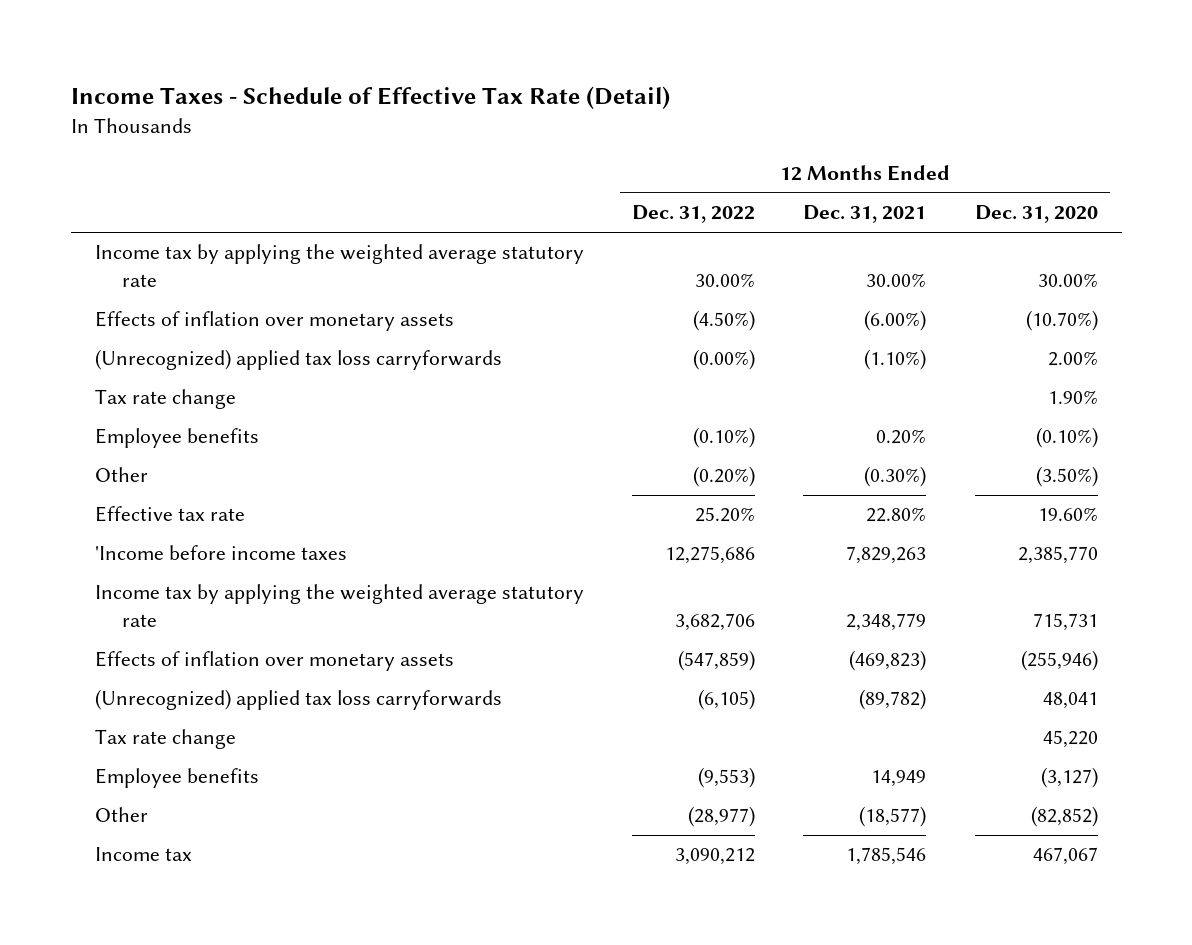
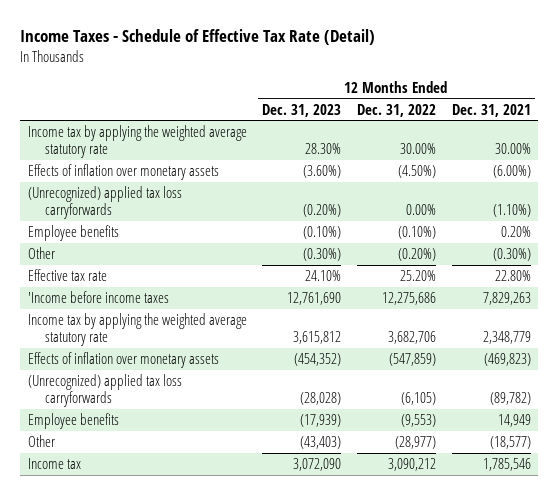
- | 12 Months Ended Dec. 31, 2022 | 12 Months Ended Dec. 31, 2021 | 12 Months Ended Dec. 31, 2020
+ | 12 Months Ended Dec. 31, 2023 | 12 Months Ended Dec. 31, 2022 | 12 Months Ended Dec. 31, 2021
- (Unrecognized) applied tax loss carryforwards | (0.00%) | (1.10%) | 2.00%
- Tax rate change | | | 1.90%
+ (Unrecognized) applied tax loss carryforwards | (0.20%) | 0.00% | (1.10%)
- Tax rate change | | | 45,220

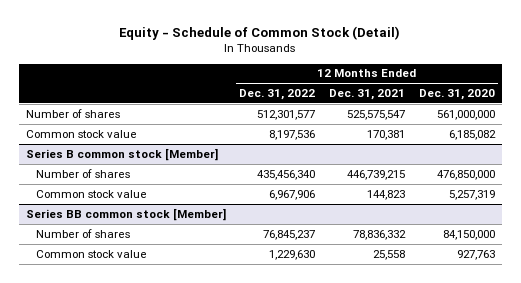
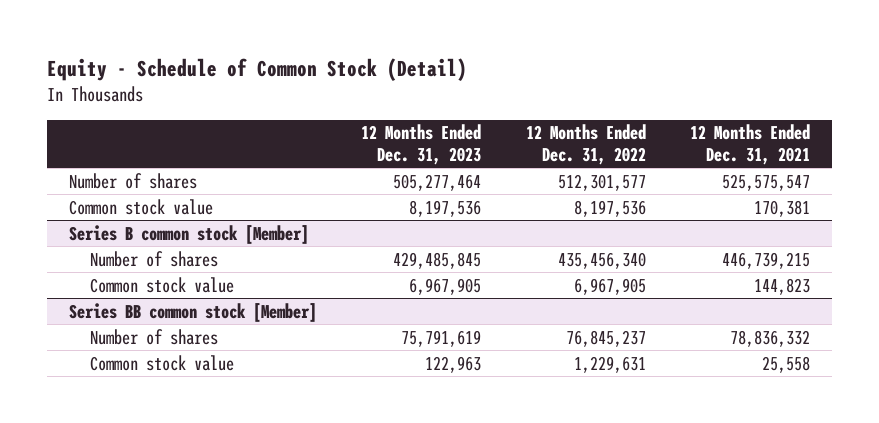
- | 12 Months Ended Dec. 31, 2022 | 12 Months Ended Dec. 31, 2021 | 12 Months Ended Dec. 31, 2020
+ | 12 Months Ended Dec. 31, 2023 | 12 Months Ended Dec. 31, 2022 | 12 Months Ended Dec. 31, 2021
@ Series B common stock [Member]
- Common stock value | 6,967,906 | 144,823 | 5,257,319
+ Common stock value | 6,967,905 | 6,967,905 | 144,823
@ Series BB common stock [Member]
- Common stock value | 1,229,630 | 25,558 | 927,763
+ Common stock value | 122,963 | 1,229,631 | 25,558

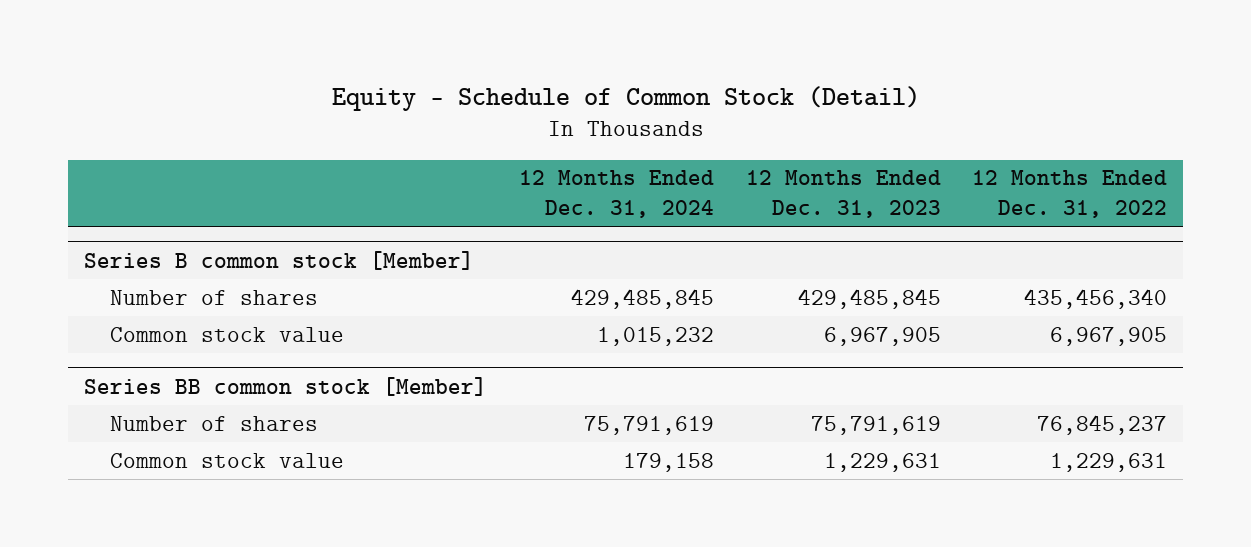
- | 12 Months Ended Dec. 31, 2023 | 12 Months Ended Dec. 31, 2022 | 12 Months Ended Dec. 31, 2021
+ | 12 Months Ended Dec. 31, 2024 | 12 Months Ended Dec. 31, 2023 | 12 Months Ended Dec. 31, 2022
- Number of shares | 505,277,464 | 512,301,577 | 525,575,547
- Common stock value | 8,197,536 | 8,197,536 | 170,381
@ Series BB common stock [Member]
- Common stock value | 122,963 | 1,229,631 | 25,558
+ Common stock value | 179,158 | 1,229,631 | 1,229,631

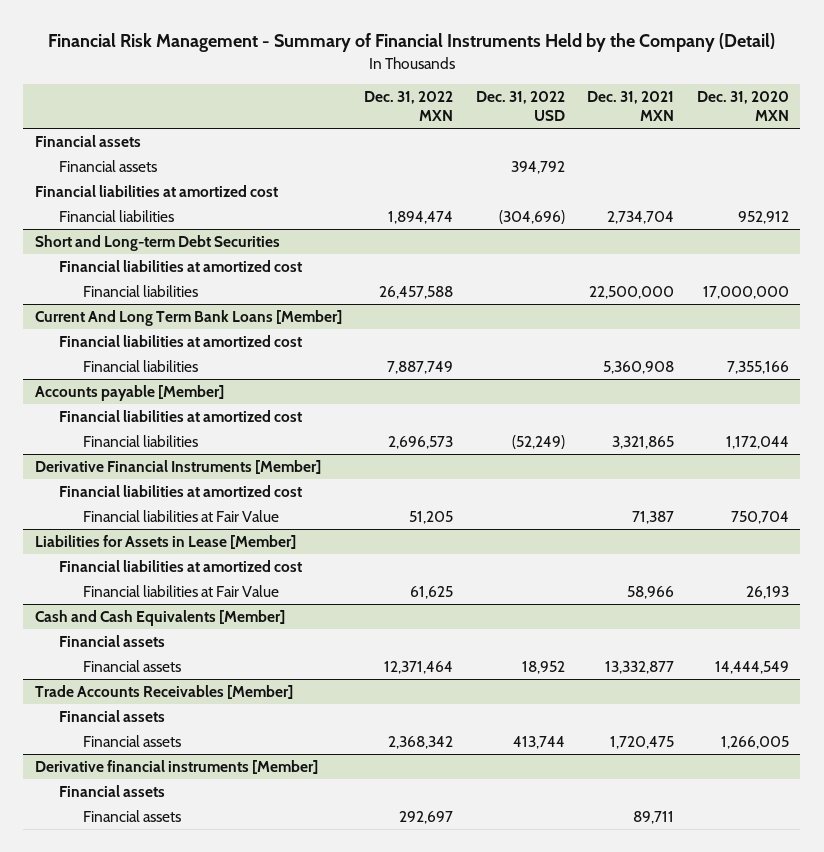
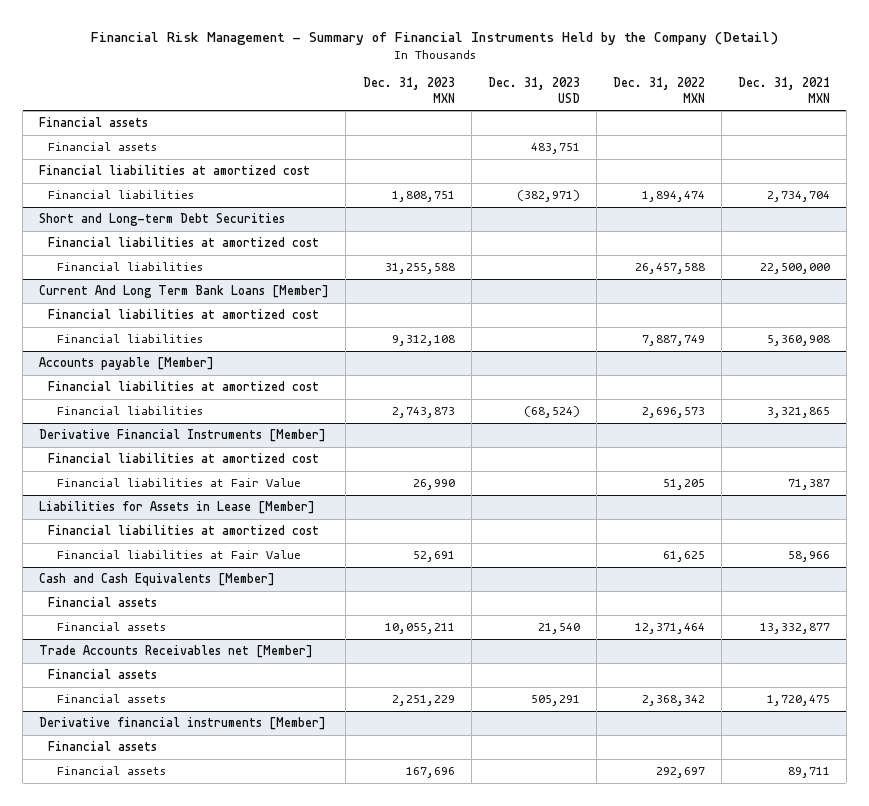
- | Dec. 31, 2022 MXN | Dec. 31, 2022 USD | Dec. 31, 2021 MXN | Dec. 31, 2020 MXN
+ | Dec. 31, 2023 MXN | Dec. 31, 2023 USD | Dec. 31, 2022 MXN | Dec. 31, 2021 MXN
- Trade Accounts Receivables [Member]
+ Trade Accounts Receivables net [Member]

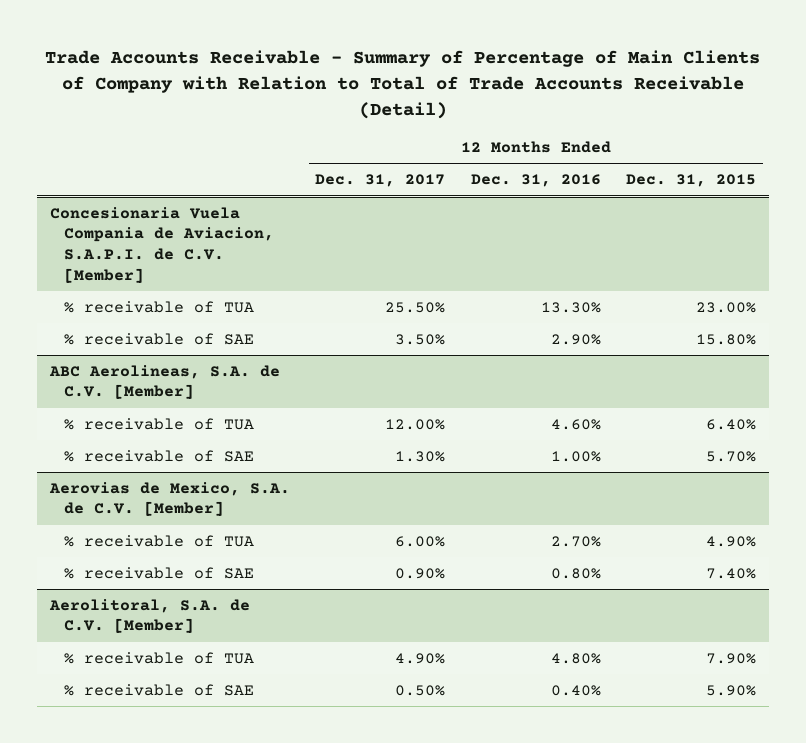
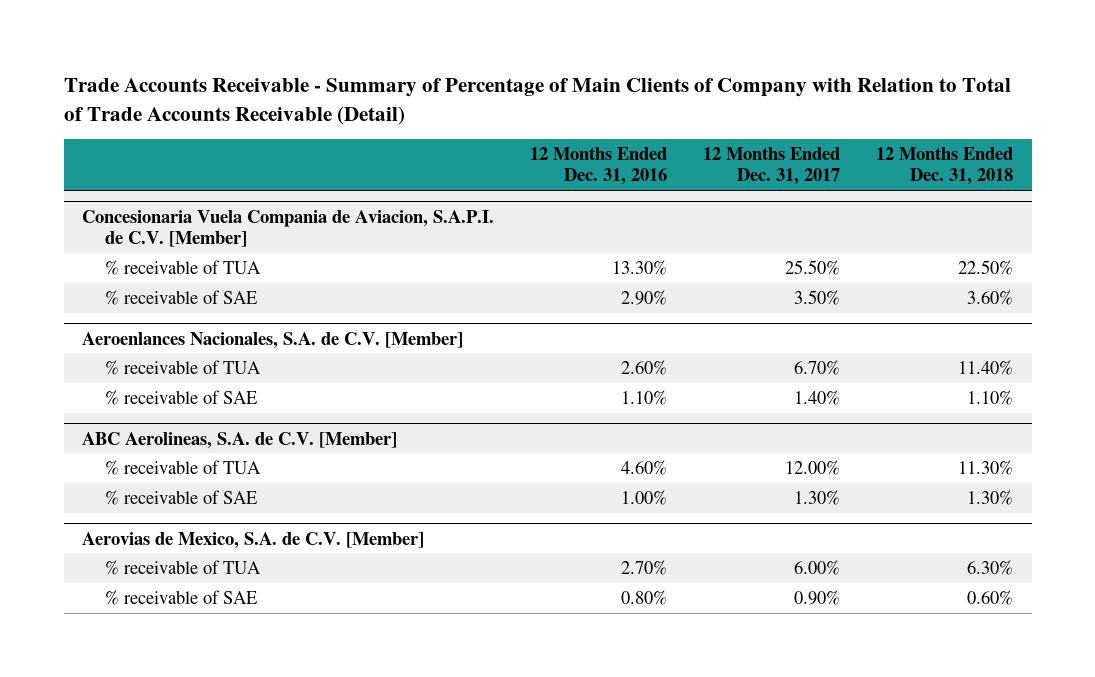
- | 12 Months Ended Dec. 31, 2017 | 12 Months Ended Dec. 31, 2016 | 12 Months Ended Dec. 31, 2015
+ | 12 Months Ended Dec. 31, 2016 | 12 Months Ended Dec. 31, 2017 | 12 Months Ended Dec. 31, 2018
+ Aeroenlances Nacionales, S.A. de C.V. [Member]
+ % receivable of TUA | 2.60% | 6.70% | 11.40%
+ % receivable of SAE | 1.10% | 1.40% | 1.10%
- Aerolitoral, S.A. de C.V. [Member]
- % receivable of TUA | 4.90% | 4.80% | 7.90%
- % receivable of SAE | 0.50% | 0.40% | 5.90%

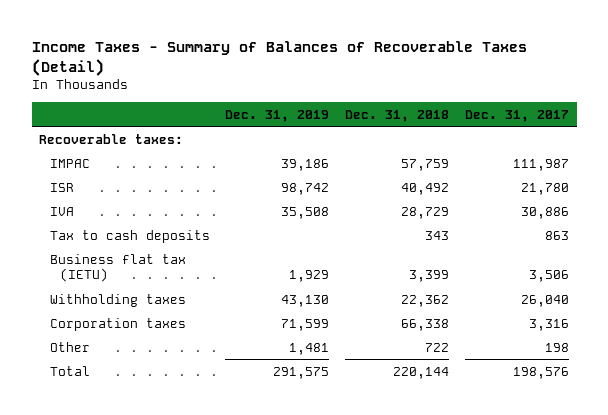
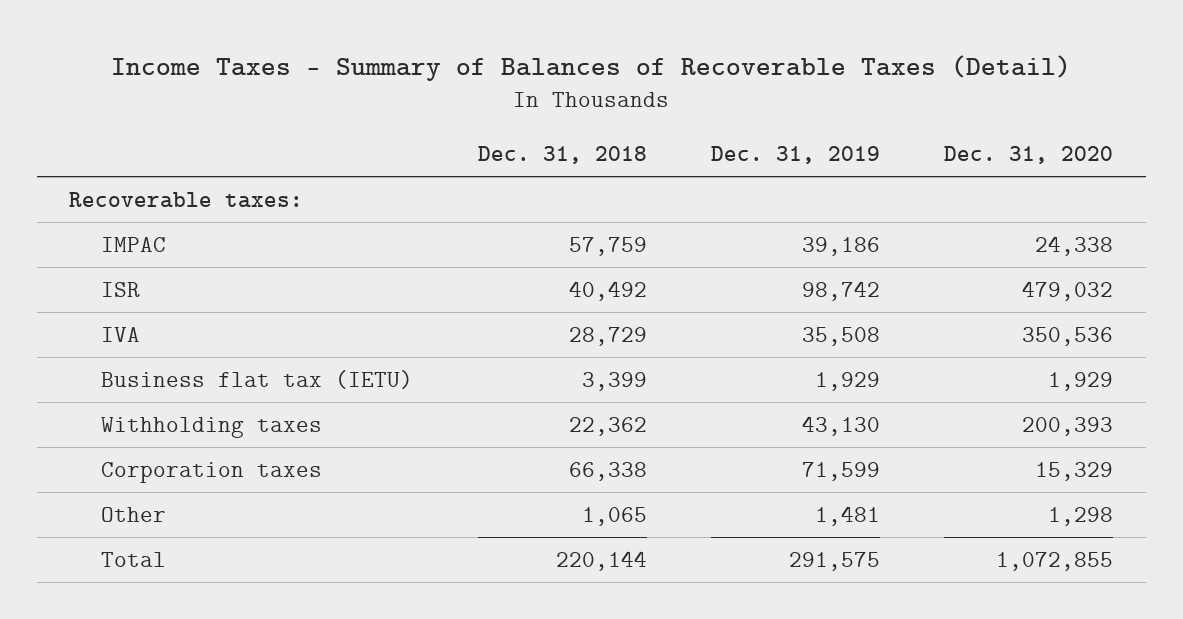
- | Dec. 31, 2019 | Dec. 31, 2018 | Dec. 31, 2017
+ | Dec. 31, 2018 | Dec. 31, 2019 | Dec. 31, 2020
- Tax to cash deposits | | 343 | 863
- Other | 1,481 | 722 | 198
+ Other | 1,065 | 1,481 | 1,298

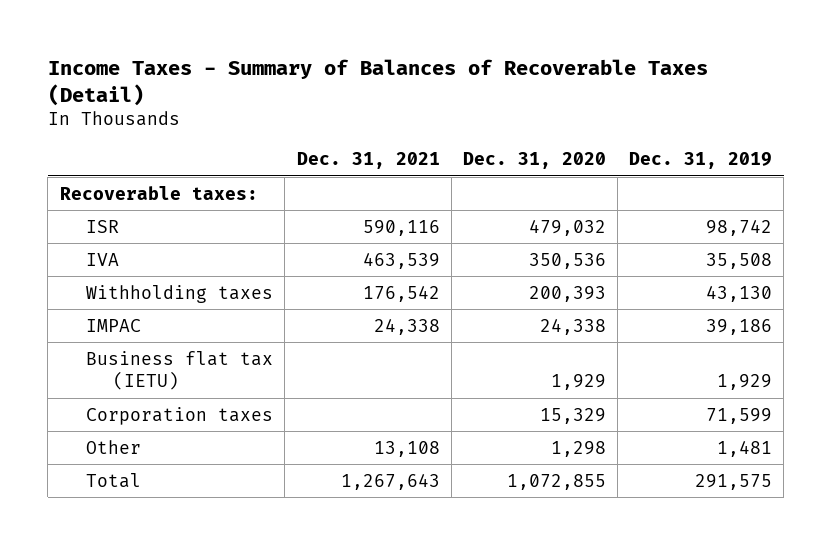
- | Dec. 31, 2018 | Dec. 31, 2019 | Dec. 31, 2020
+ | Dec. 31, 2021 | Dec. 31, 2020 | Dec. 31, 2019
moved down: IMPAC | 24,338 | 24,338 | 39,186
moved down: Business flat tax (IETU) | | 1,929 | 1,929

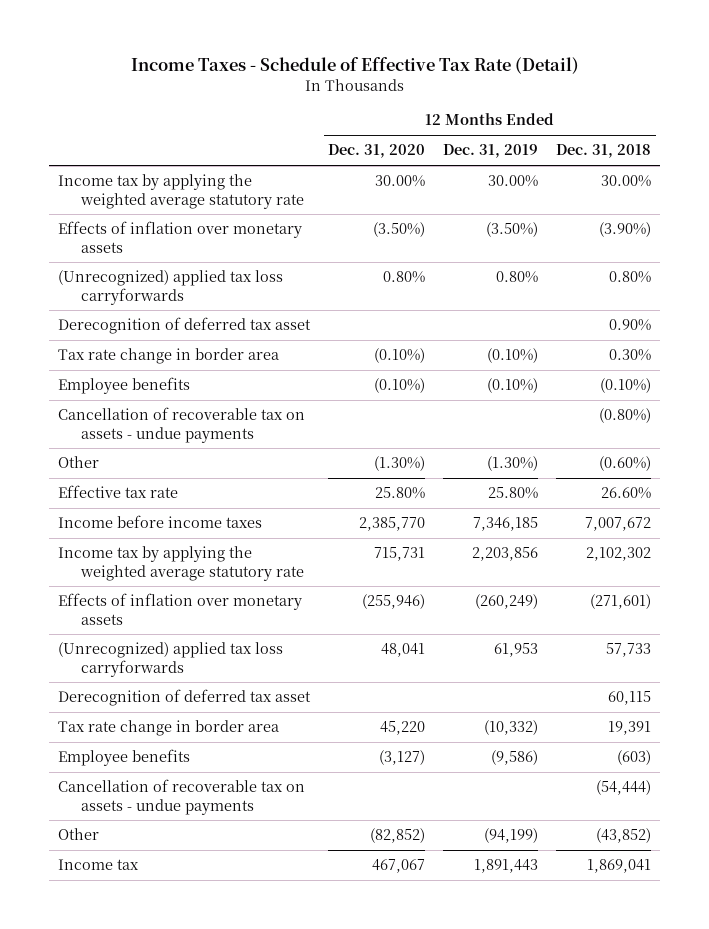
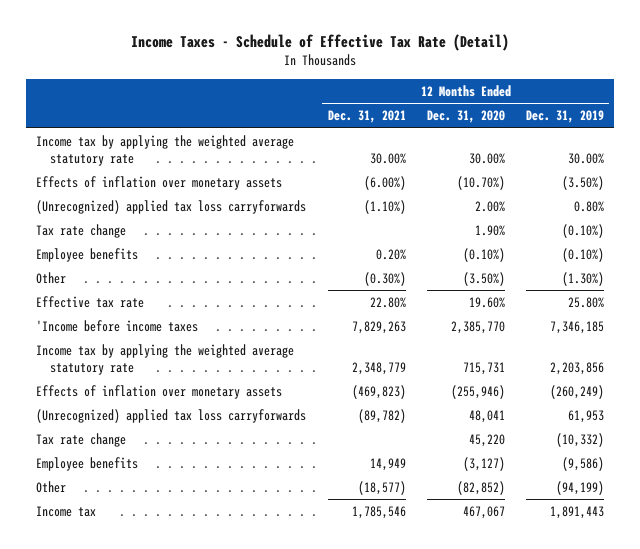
- | 12 Months Ended Dec. 31, 2020 | 12 Months Ended Dec. 31, 2019 | 12 Months Ended Dec. 31, 2018
+ | 12 Months Ended Dec. 31, 2021 | 12 Months Ended Dec. 31, 2020 | 12 Months Ended Dec. 31, 2019
- Effects of inflation over monetary assets | (3.50%) | (3.50%) | (3.90%)
- (Unrecognized) applied tax loss carryforwards | 0.80% | 0.80% | 0.80%
- Derecognition of deferred tax asset | | | 0.90%
- Tax rate change in border area | (0.10%) | (0.10%) | 0.30%
+ Effects of inflation over monetary assets | (6.00%) | (10.70%) | (3.50%)
+ (Unrecognized) applied tax loss carryforwards | (1.10%) | 2.00% | 0.80%
+ Tax rate change | | 1.90% | (0.10%)
- Cancellation of recoverable tax on assets - undue payments | | | (0.80%)
- Other | (1.30%) | (1.30%) | (0.60%)
- Effective tax rate | 25.80% | 25.80% | 26.60%
- Income before income taxes | 2,385,770 | 7,346,185 | 7,007,672
+ Other | (0.30%) | (3.50%) | (1.30%)
+ Effective tax rate | 22.80% | 19.60% | 25.80%
+ 'Income before income taxes | 7,829,263 | 2,385,770 | 7,346,185
- Derecognition of deferred tax asset | | | 60,115
- Tax rate change in border area | 45,220 | (10,332) | 19,391
+ Tax rate change | | 45,220 | (10,332)
- Cancellation of recoverable tax on assets - undue payments | | | (54,444)

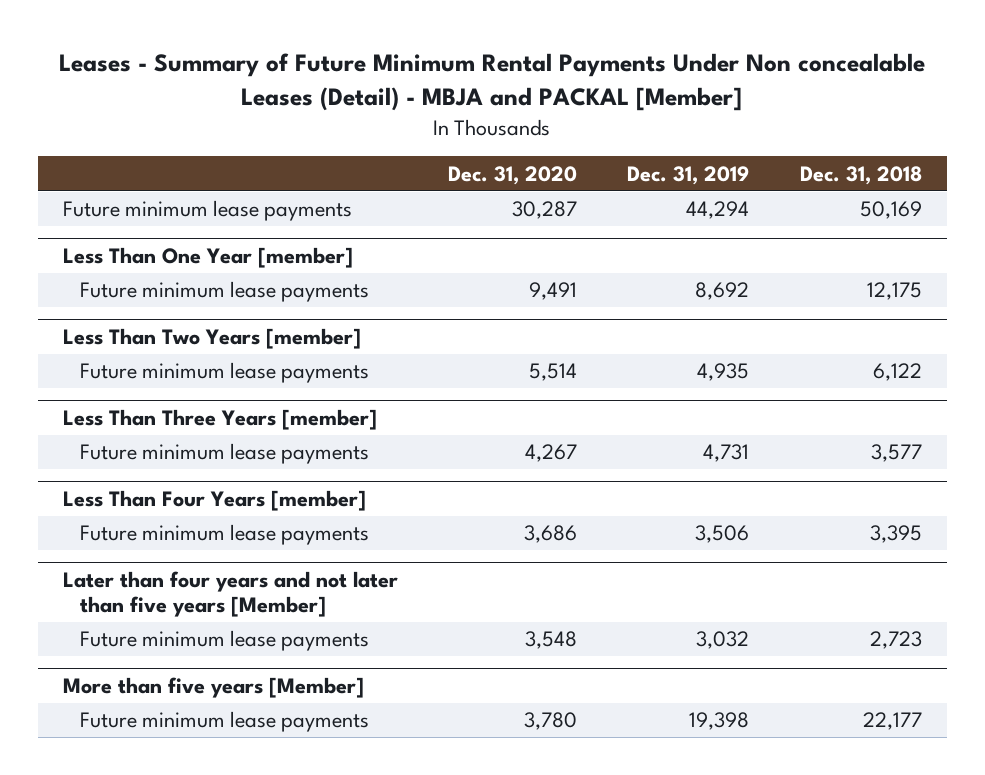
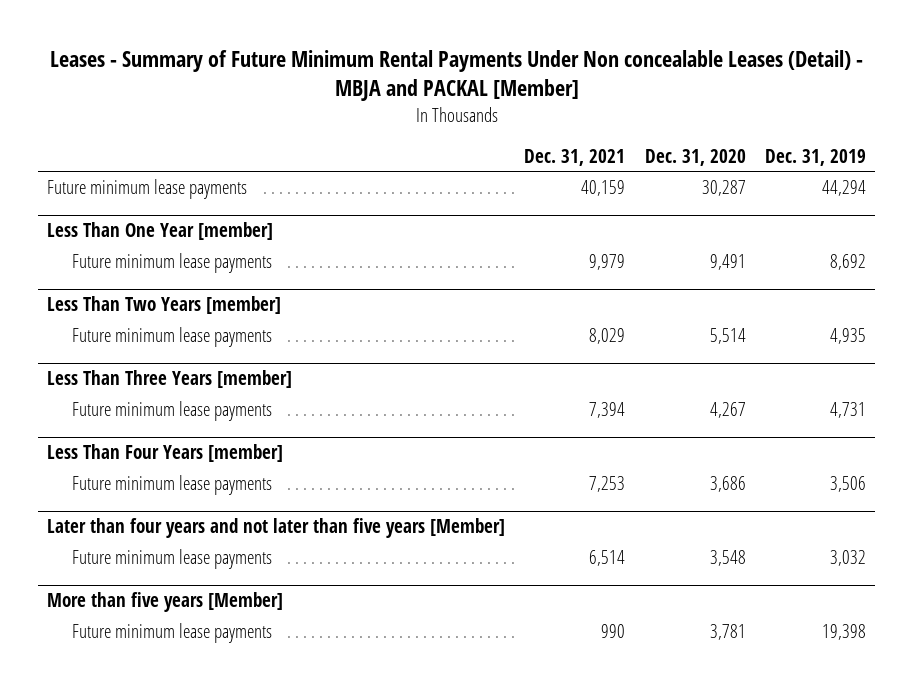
- | Dec. 31, 2020 | Dec. 31, 2019 | Dec. 31, 2018
+ | Dec. 31, 2021 | Dec. 31, 2020 | Dec. 31, 2019
@ More than five years [Member]
- Future minimum lease payments | 3,780 | 19,398 | 22,177
+ Future minimum lease payments | 990 | 3,781 | 19,398

